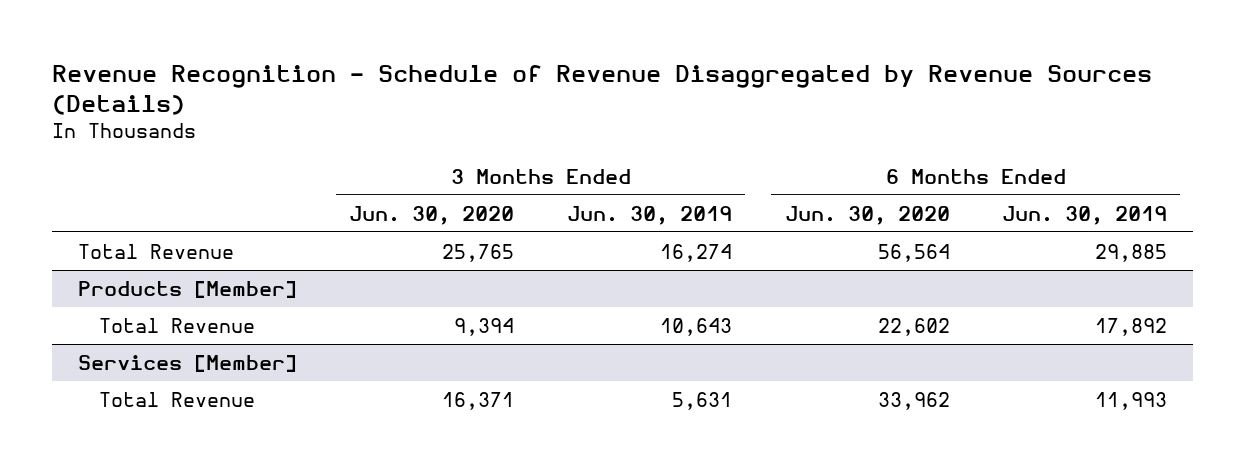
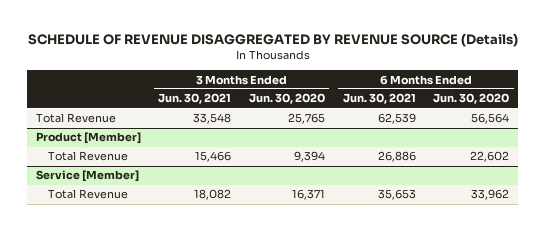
- Revenue Recognition - Schedule of Revenue Disaggregated by Revenue Sources (Details)
+ SCHEDULE OF REVENUE DISAGGREGATED BY REVENUE SOURCE (Details)
- | 3 Months Ended Jun. 30, 2020 | 3 Months Ended Jun. 30, 2019 | 6 Months Ended Jun. 30, 2020 | 6 Months Ended Jun. 30, 2019
+ | 3 Months Ended Jun. 30, 2021 | 3 Months Ended Jun. 30, 2020 | 6 Months Ended Jun. 30, 2021 | 6 Months Ended Jun. 30, 2020
- Products [Member]
+ Product [Member]
- Services [Member]
+ Service [Member]

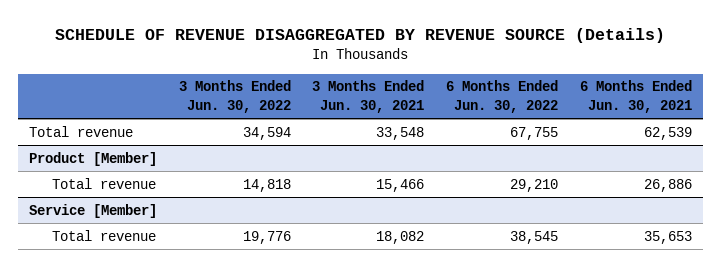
- | 3 Months Ended Jun. 30, 2021 | 3 Months Ended Jun. 30, 2020 | 6 Months Ended Jun. 30, 2021 | 6 Months Ended Jun. 30, 2020
+ | 3 Months Ended Jun. 30, 2022 | 3 Months Ended Jun. 30, 2021 | 6 Months Ended Jun. 30, 2022 | 6 Months Ended Jun. 30, 2021
- Total Revenue | 33,548 | 25,765 | 62,539 | 56,564
+ Total revenue | 34,594 | 33,548 | 67,755 | 62,539
@ Product [Member]
- Total Revenue | 15,466 | 9,394 | 26,886 | 22,602
+ Total revenue | 14,818 | 15,466 | 29,210 | 26,886
@ Service [Member]
- Total Revenue | 18,082 | 16,371 | 35,653 | 33,962
+ Total revenue | 19,776 | 18,082 | 38,545 | 35,653

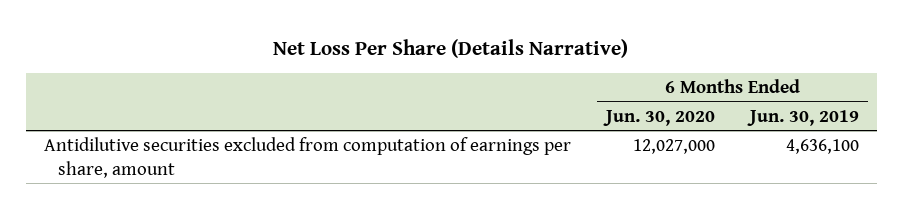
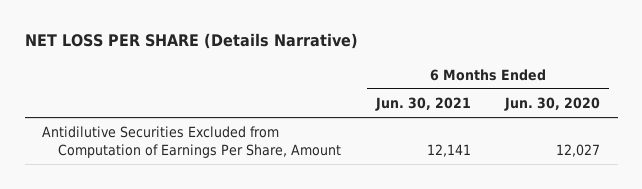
- Net Loss Per Share (Details Narrative)
+ NET LOSS PER SHARE (Details Narrative)
- | 6 Months Ended Jun. 30, 2020 | 6 Months Ended Jun. 30, 2019
+ | 6 Months Ended Jun. 30, 2021 | 6 Months Ended Jun. 30, 2020
- Antidilutive securities excluded from computation of earnings per share, amount | 12,027,000 | 4,636,100
+ Antidilutive Securities Excluded from Computation of Earnings Per Share, Amount | 12,141 | 12,027

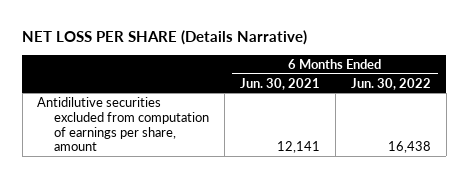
- | 6 Months Ended Jun. 30, 2021 | 6 Months Ended Jun. 30, 2020
+ | 6 Months Ended Jun. 30, 2021 | 6 Months Ended Jun. 30, 2022
- Antidilutive Securities Excluded from Computation of Earnings Per Share, Amount | 12,141 | 12,027
+ Antidilutive securities excluded from computation of earnings per share, amount | 12,141 | 16,438

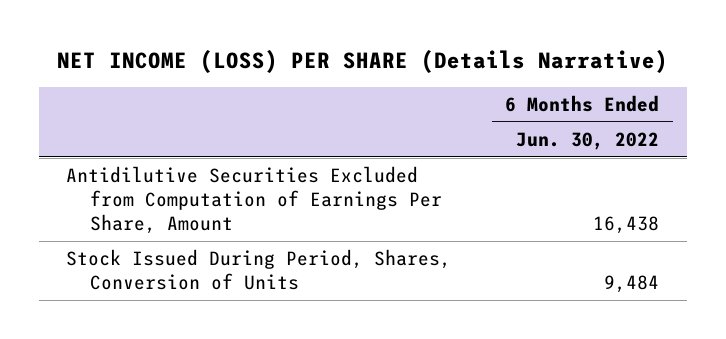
- NET LOSS PER SHARE (Details Narrative)
+ NET INCOME (LOSS) PER SHARE (Details Narrative)
- | 6 Months Ended Jun. 30, 2021 | 6 Months Ended Jun. 30, 2022
+ | 6 Months Ended Jun. 30, 2022
- Antidilutive securities excluded from computation of earnings per share, amount | 12,141 | 16,438
+ Antidilutive Securities Excluded from Computation of Earnings Per Share, Amount | 16,438
+ Stock Issued During Period, Shares, Conversion of Units | 9,484

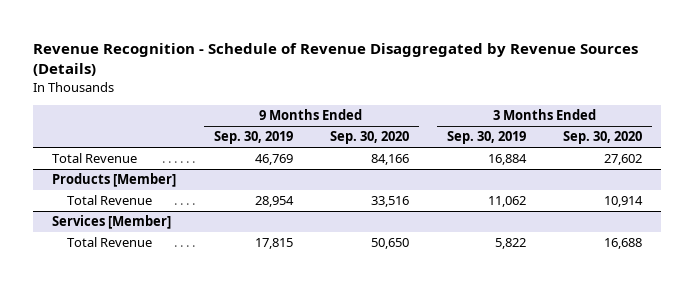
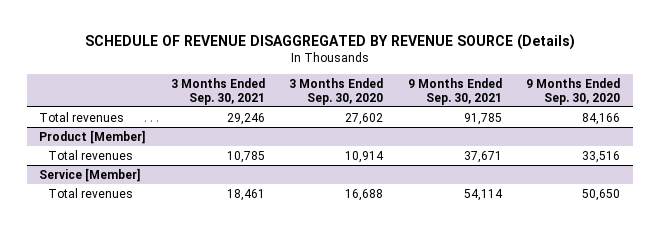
- Revenue Recognition - Schedule of Revenue Disaggregated by Revenue Sources (Details)
+ SCHEDULE OF REVENUE DISAGGREGATED BY REVENUE SOURCE (Details)
- | 9 Months Ended Sep. 30, 2019 | 9 Months Ended Sep. 30, 2020 | 3 Months Ended Sep. 30, 2019 | 3 Months Ended Sep. 30, 2020
+ | 3 Months Ended Sep. 30, 2021 | 3 Months Ended Sep. 30, 2020 | 9 Months Ended Sep. 30, 2021 | 9 Months Ended Sep. 30, 2020
- Total Revenue | 46,769 | 84,166 | 16,884 | 27,602
- Products [Member]
- Total Revenue | 28,954 | 33,516 | 11,062 | 10,914
- Services [Member]
- Total Revenue | 17,815 | 50,650 | 5,822 | 16,688
+ Total revenues | 29,246 | 27,602 | 91,785 | 84,166
+ Product [Member]
+ Total revenues | 10,785 | 10,914 | 37,671 | 33,516
+ Service [Member]
+ Total revenues | 18,461 | 16,688 | 54,114 | 50,650

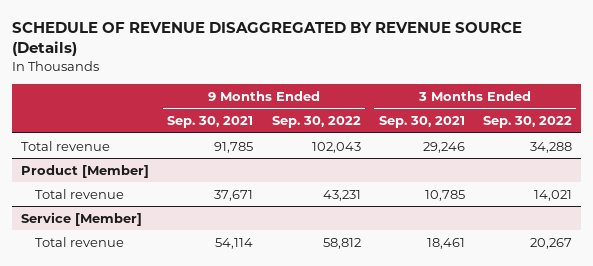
- | 3 Months Ended Sep. 30, 2021 | 3 Months Ended Sep. 30, 2020 | 9 Months Ended Sep. 30, 2021 | 9 Months Ended Sep. 30, 2020
+ | 9 Months Ended Sep. 30, 2021 | 9 Months Ended Sep. 30, 2022 | 3 Months Ended Sep. 30, 2021 | 3 Months Ended Sep. 30, 2022
- Total revenues | 29,246 | 27,602 | 91,785 | 84,166
+ Total revenue | 91,785 | 102,043 | 29,246 | 34,288
@ Product [Member]
- Total revenues | 10,785 | 10,914 | 37,671 | 33,516
+ Total revenue | 37,671 | 43,231 | 10,785 | 14,021
@ Service [Member]
- Total revenues | 18,461 | 16,688 | 54,114 | 50,650
+ Total revenue | 54,114 | 58,812 | 18,461 | 20,267

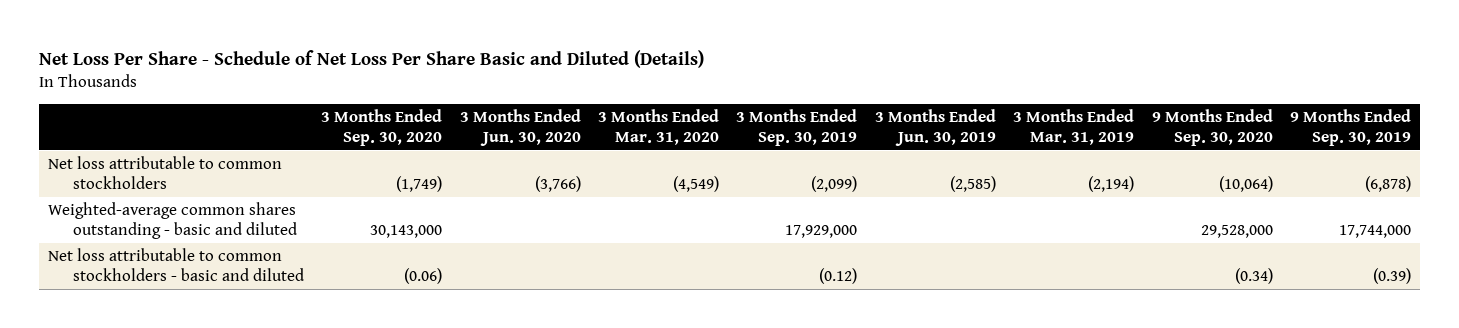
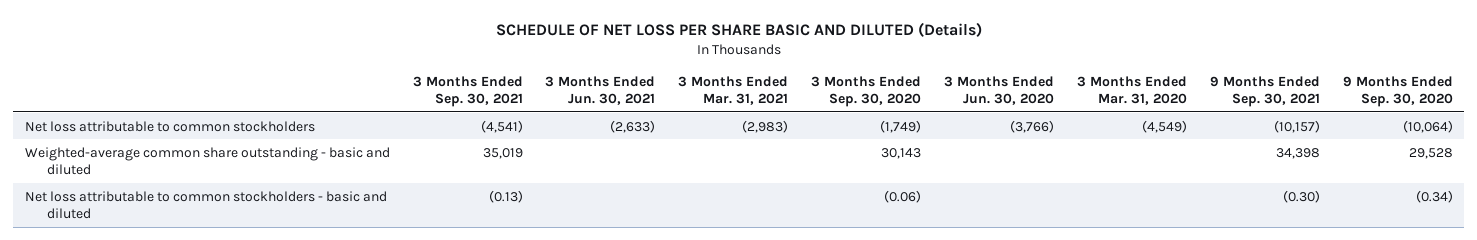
- Net Loss Per Share - Schedule of Net Loss Per Share Basic and Diluted (Details)
+ SCHEDULE OF NET LOSS PER SHARE BASIC AND DILUTED (Details)
- | 3 Months Ended Sep. 30, 2020 | 3 Months Ended Jun. 30, 2020 | 3 Months Ended Mar. 31, 2020 | 3 Months Ended Sep. 30, 2019 | 3 Months Ended Jun. 30, 2019 | 3 Months Ended Mar. 31, 2019 | 9 Months Ended Sep. 30, 2020 | 9 Months Ended Sep. 30, 2019
+ | 3 Months Ended Sep. 30, 2021 | 3 Months Ended Jun. 30, 2021 | 3 Months Ended Mar. 31, 2021 | 3 Months Ended Sep. 30, 2020 | 3 Months Ended Jun. 30, 2020 | 3 Months Ended Mar. 31, 2020 | 9 Months Ended Sep. 30, 2021 | 9 Months Ended Sep. 30, 2020
- Weighted-average common shares outstanding - basic and diluted | 30,143,000 | | | 17,929,000 | | | 29,528,000 | 17,744,000
+ Weighted-average common share outstanding - basic and diluted | 35,019 | | | 30,143 | | | 34,398 | 29,528

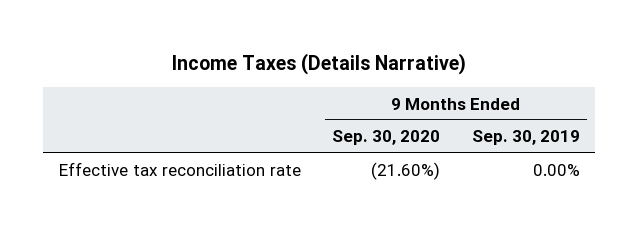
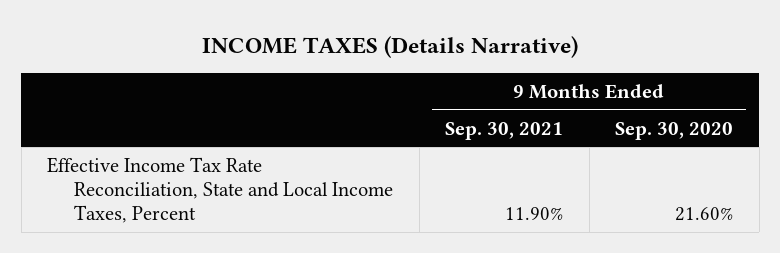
- Income Taxes (Details Narrative)
+ INCOME TAXES (Details Narrative)
- | 9 Months Ended Sep. 30, 2020 | 9 Months Ended Sep. 30, 2019
+ | 9 Months Ended Sep. 30, 2021 | 9 Months Ended Sep. 30, 2020
- Effective tax reconciliation rate | (21.60%) | 0.00%
+ Effective Income Tax Rate Reconciliation, State and Local Income Taxes, Percent | 11.90% | 21.60%

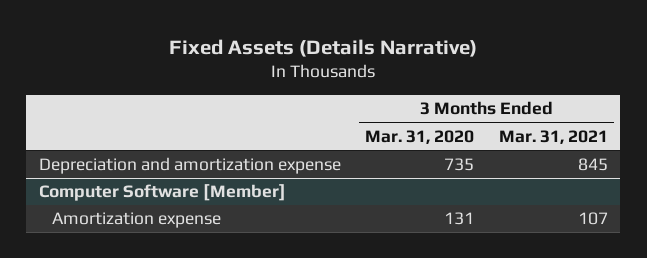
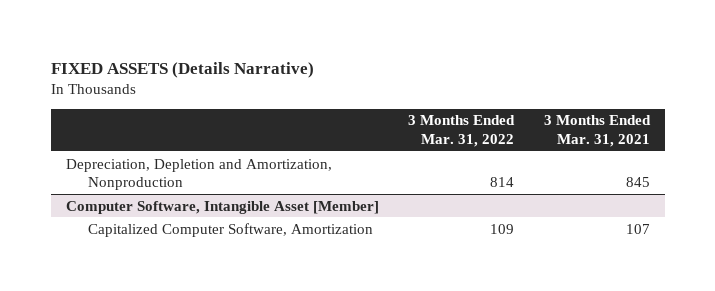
- Fixed Assets (Details Narrative)
+ FIXED ASSETS (Details Narrative)
- | 3 Months Ended Mar. 31, 2020 | 3 Months Ended Mar. 31, 2021
+ | 3 Months Ended Mar. 31, 2022 | 3 Months Ended Mar. 31, 2021
- Depreciation and amortization expense | 735 | 845
- Computer Software [Member]
- Amortization expense | 131 | 107
+ Depreciation, Depletion and Amortization, Nonproduction | 814 | 845
+ Computer Software, Intangible Asset [Member]
+ Capitalized Computer Software, Amortization | 109 | 107

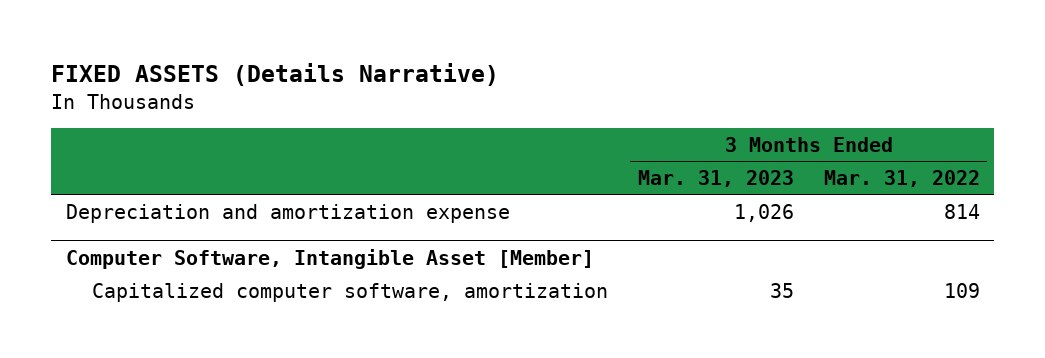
- | 3 Months Ended Mar. 31, 2022 | 3 Months Ended Mar. 31, 2021
+ | 3 Months Ended Mar. 31, 2023 | 3 Months Ended Mar. 31, 2022
- Depreciation, Depletion and Amortization, Nonproduction | 814 | 845
+ Depreciation and amortization expense | 1,026 | 814
@ Computer Software, Intangible Asset [Member]
- Capitalized Computer Software, Amortization | 109 | 107
+ Capitalized computer software, amortization | 35 | 109

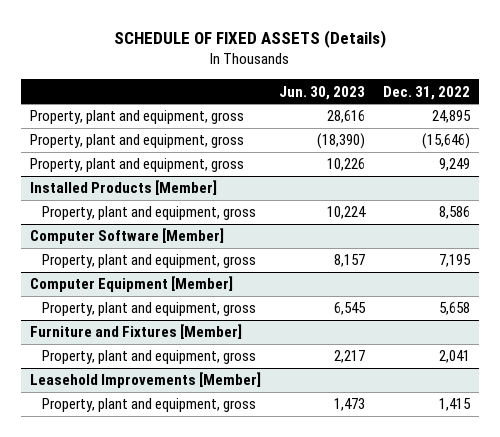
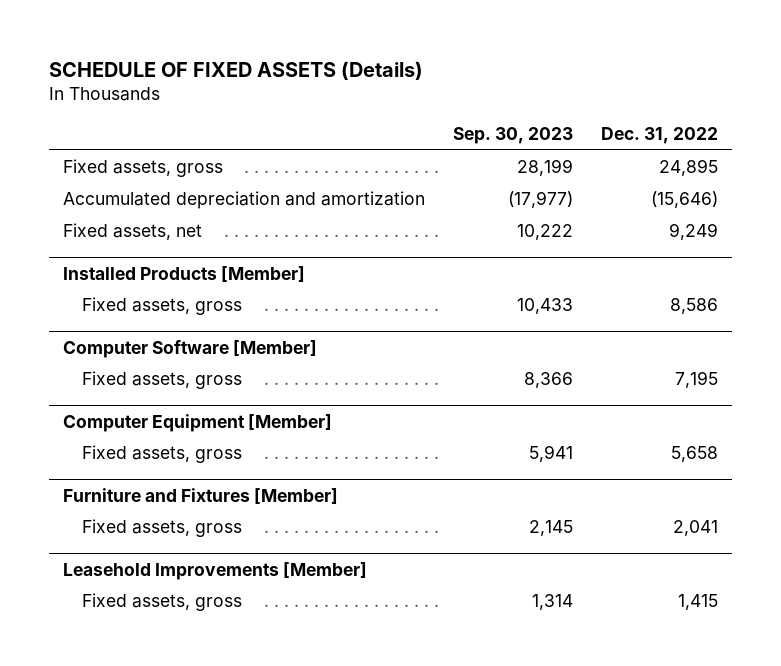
- | Jun. 30, 2023 | Dec. 31, 2022
+ | Sep. 30, 2023 | Dec. 31, 2022
- Property, plant and equipment, gross | 28,616 | 24,895
- Property, plant and equipment, gross | (18,390) | (15,646)
- Property, plant and equipment, gross | 10,226 | 9,249
+ Fixed assets, gross | 28,199 | 24,895
+ Accumulated depreciation and amortization | (17,977) | (15,646)
+ Fixed assets, net | 10,222 | 9,249
@ Installed Products [Member]
- Property, plant and equipment, gross | 10,224 | 8,586
+ Fixed assets, gross | 10,433 | 8,586
@ Computer Software [Member]
- Property, plant and equipment, gross | 8,157 | 7,195
+ Fixed assets, gross | 8,366 | 7,195
@ Computer Equipment [Member]
- Property, plant and equipment, gross | 6,545 | 5,658
+ Fixed assets, gross | 5,941 | 5,658
@ Furniture and Fixtures [Member]
- Property, plant and equipment, gross | 2,217 | 2,041
+ Fixed assets, gross | 2,145 | 2,041
@ Leasehold Improvements [Member]
- Property, plant and equipment, gross | 1,473 | 1,415
+ Fixed assets, gross | 1,314 | 1,415

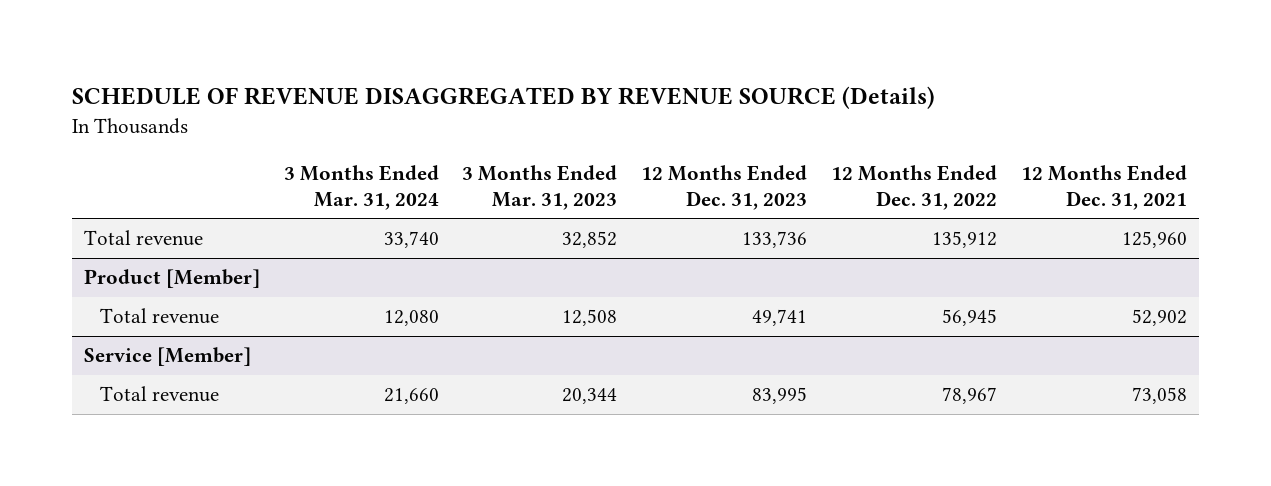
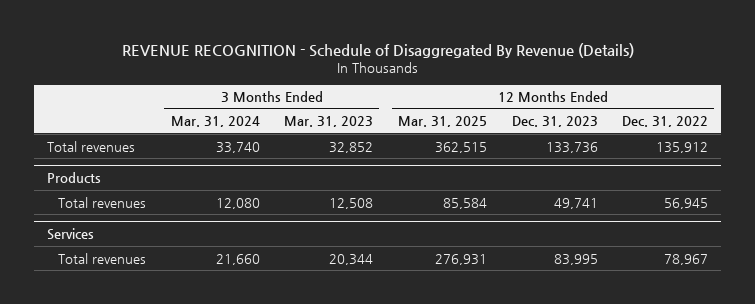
- SCHEDULE OF REVENUE DISAGGREGATED BY REVENUE SOURCE (Details)
+ REVENUE RECOGNITION - Schedule of Disaggregated By Revenue (Details)
- | 3 Months Ended Mar. 31, 2024 | 3 Months Ended Mar. 31, 2023 | 12 Months Ended Dec. 31, 2023 | 12 Months Ended Dec. 31, 2022 | 12 Months Ended Dec. 31, 2021
+ | 3 Months Ended Mar. 31, 2024 | 3 Months Ended Mar. 31, 2023 | 12 Months Ended Mar. 31, 2025 | 12 Months Ended Dec. 31, 2023 | 12 Months Ended Dec. 31, 2022
- Total revenue | 33,740 | 32,852 | 133,736 | 135,912 | 125,960
- Product [Member]
- Total revenue | 12,080 | 12,508 | 49,741 | 56,945 | 52,902
- Service [Member]
- Total revenue | 21,660 | 20,344 | 83,995 | 78,967 | 73,058
+ Total revenues | 33,740 | 32,852 | 362,515 | 133,736 | 135,912
+ Products
+ Total revenues | 12,080 | 12,508 | 85,584 | 49,741 | 56,945
+ Services
+ Total revenues | 21,660 | 20,344 | 276,931 | 83,995 | 78,967

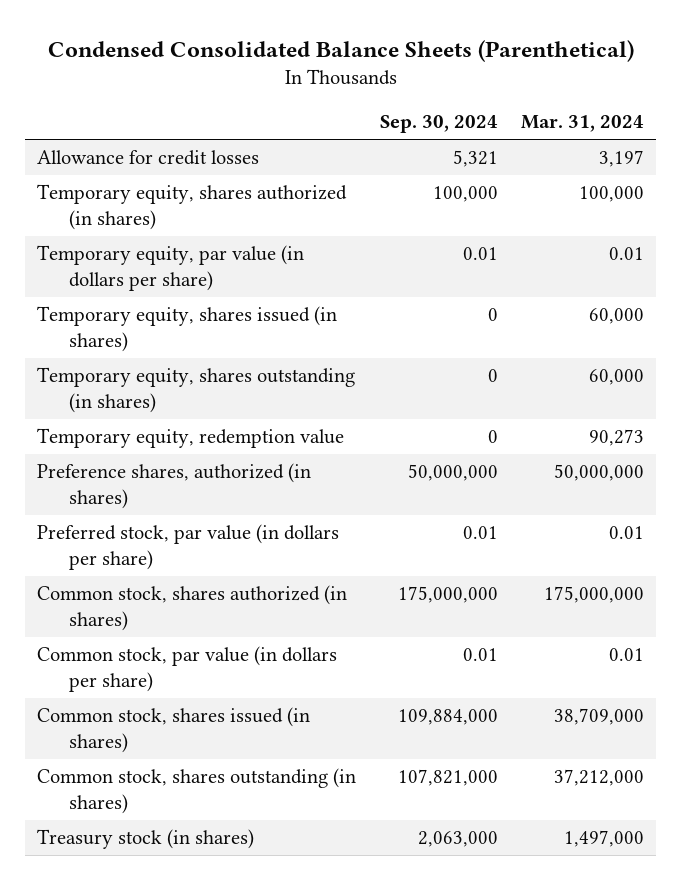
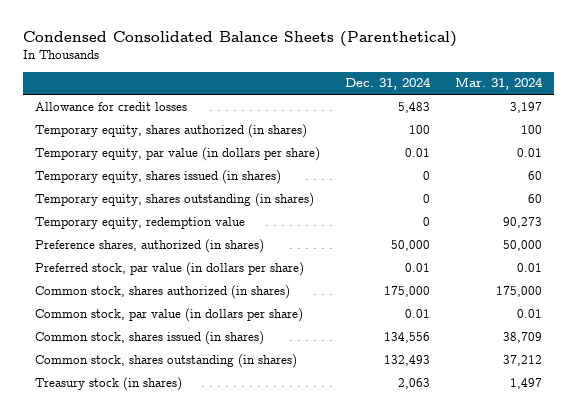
- | Sep. 30, 2024 | Mar. 31, 2024
+ | Dec. 31, 2024 | Mar. 31, 2024
- Temporary equity, shares authorized (in shares) | 100,000 | 100,000
+ Temporary equity, shares authorized (in shares) | 100 | 100
- Temporary equity, shares issued (in shares) | 0 | 60,000
- Temporary equity, shares outstanding (in shares) | 0 | 60,000
+ Temporary equity, shares issued (in shares) | 0 | 60
+ Temporary equity, shares outstanding (in shares) | 0 | 60
- Preference shares, authorized (in shares) | 50,000,000 | 50,000,000
+ Preference shares, authorized (in shares) | 50,000 | 50,000
- Common stock, shares authorized (in shares) | 175,000,000 | 175,000,000
+ Common stock, shares authorized (in shares) | 175,000 | 175,000
- Common stock, shares issued (in shares) | 109,884,000 | 38,709,000
- Common stock, shares outstanding (in shares) | 107,821,000 | 37,212,000
- Treasury stock (in shares) | 2,063,000 | 1,497,000
+ Common stock, shares issued (in shares) | 134,556 | 38,709
+ Common stock, shares outstanding (in shares) | 132,493 | 37,212
+ Treasury stock (in shares) | 2,063 | 1,497

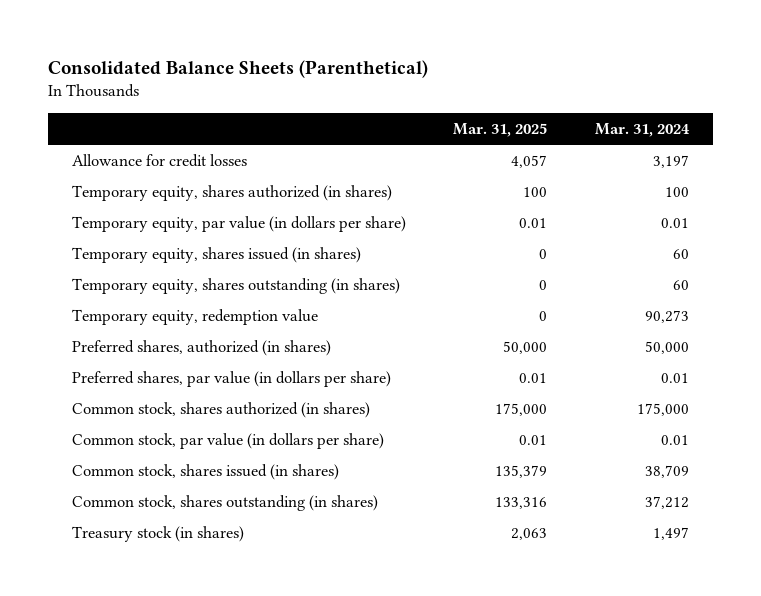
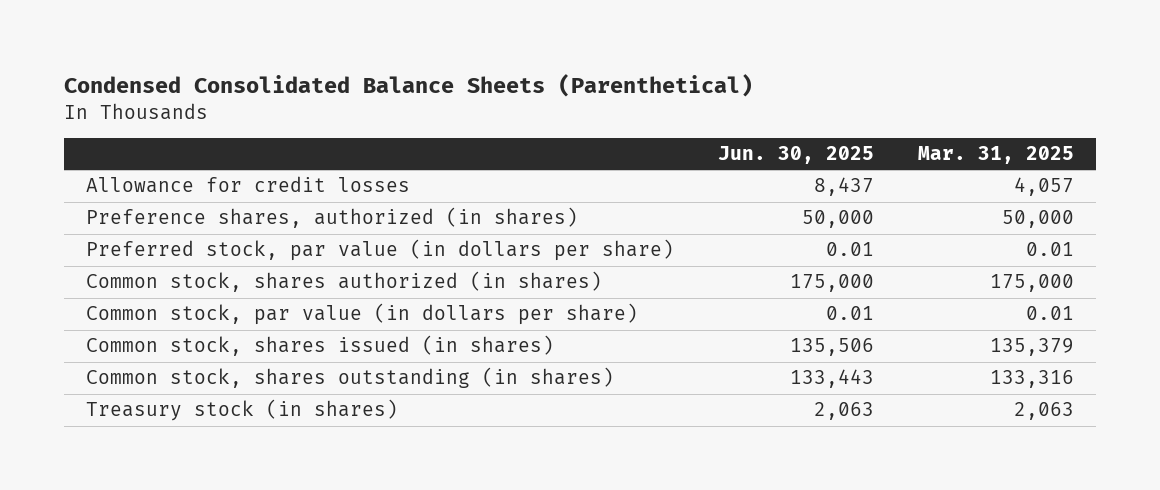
- Consolidated Balance Sheets (Parenthetical)
+ Condensed Consolidated Balance Sheets (Parenthetical)
- | Mar. 31, 2025 | Mar. 31, 2024
+ | Jun. 30, 2025 | Mar. 31, 2025
- Temporary equity, shares authorized (in shares) | 100 | 100
- Temporary equity, par value (in dollars per share) | 0.01 | 0.01
- Temporary equity, shares issued (in shares) | 0 | 60
- Temporary equity, shares outstanding (in shares) | 0 | 60
- Temporary equity, redemption value | 0 | 90,273
- Preferred shares, authorized (in shares) | 50,000 | 50,000
- Preferred shares, par value (in dollars per share) | 0.01 | 0.01
+ Preference shares, authorized (in shares) | 50,000 | 50,000
+ Preferred stock, par value (in dollars per share) | 0.01 | 0.01

